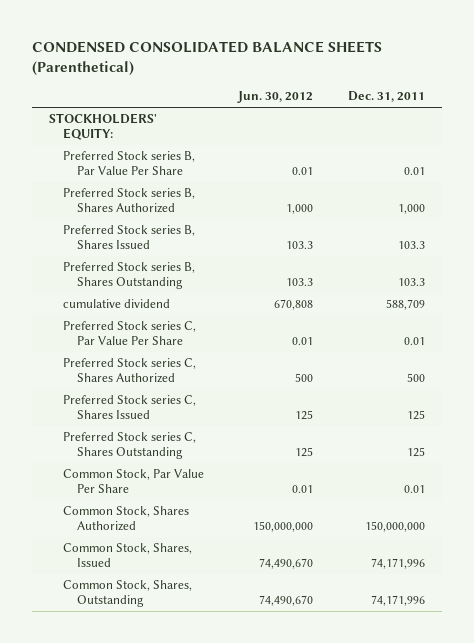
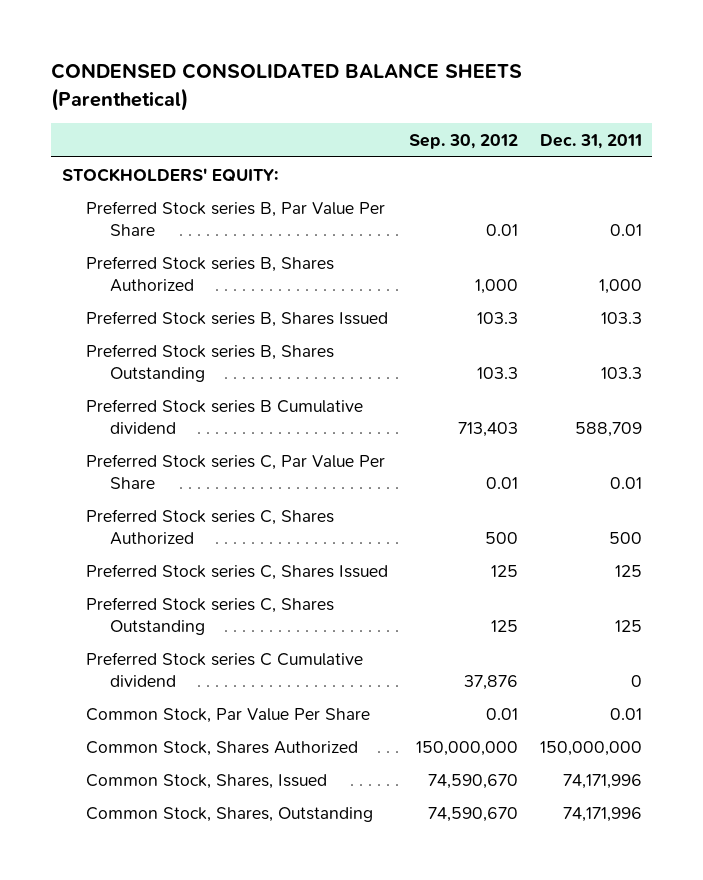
- | Jun. 30, 2012 | Dec. 31, 2011
+ | Sep. 30, 2012 | Dec. 31, 2011
- cumulative dividend | 670,808 | 588,709
+ Preferred Stock series B Cumulative dividend | 713,403 | 588,709
+ Preferred Stock series C Cumulative dividend | 37,876 | 0

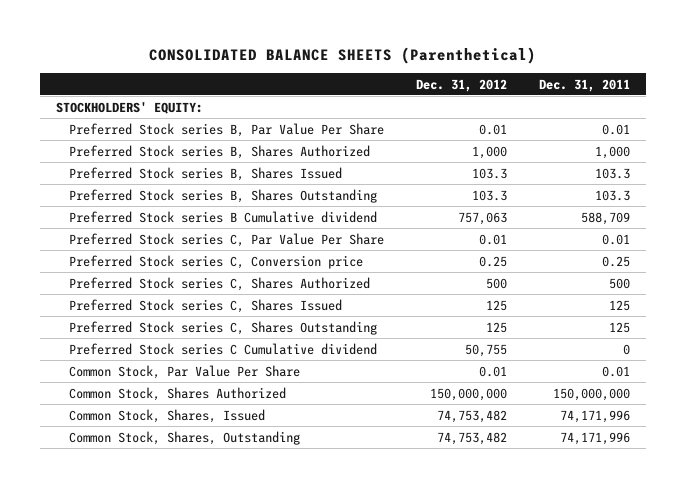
- CONDENSED CONSOLIDATED BALANCE SHEETS (Parenthetical)
+ CONSOLIDATED BALANCE SHEETS (Parenthetical)
- | Sep. 30, 2012 | Dec. 31, 2011
+ | Dec. 31, 2012 | Dec. 31, 2011
+ Preferred Stock series C, Conversion price | 0.25 | 0.25

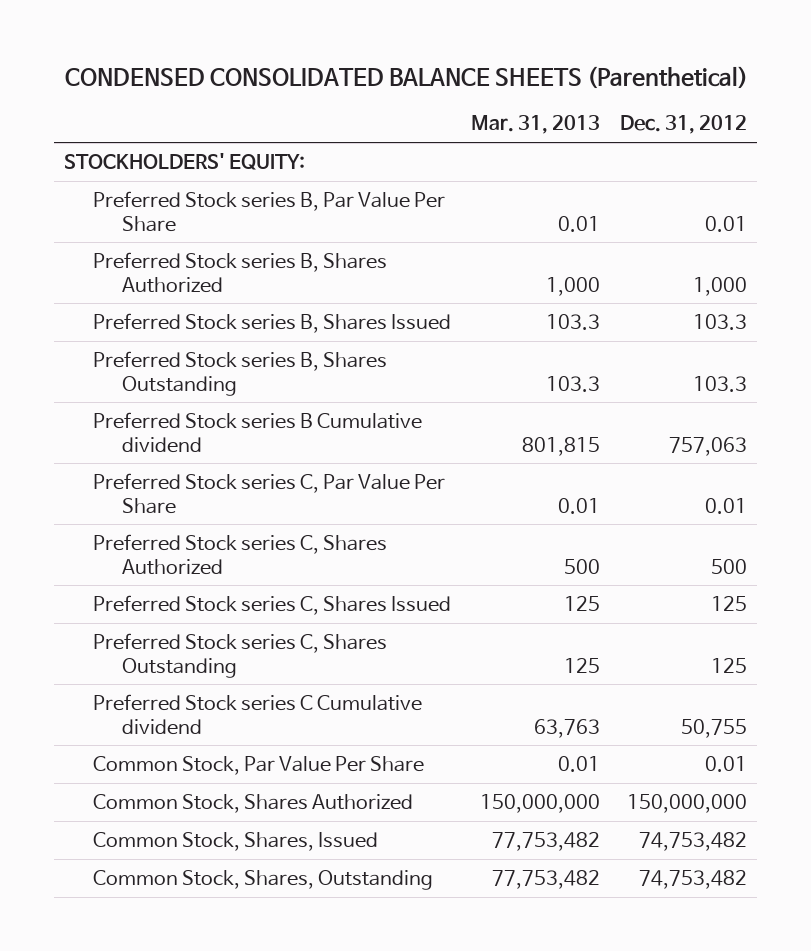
- CONSOLIDATED BALANCE SHEETS (Parenthetical)
+ CONDENSED CONSOLIDATED BALANCE SHEETS (Parenthetical)
- | Dec. 31, 2012 | Dec. 31, 2011
+ | Mar. 31, 2013 | Dec. 31, 2012
- Preferred Stock series C, Conversion price | 0.25 | 0.25

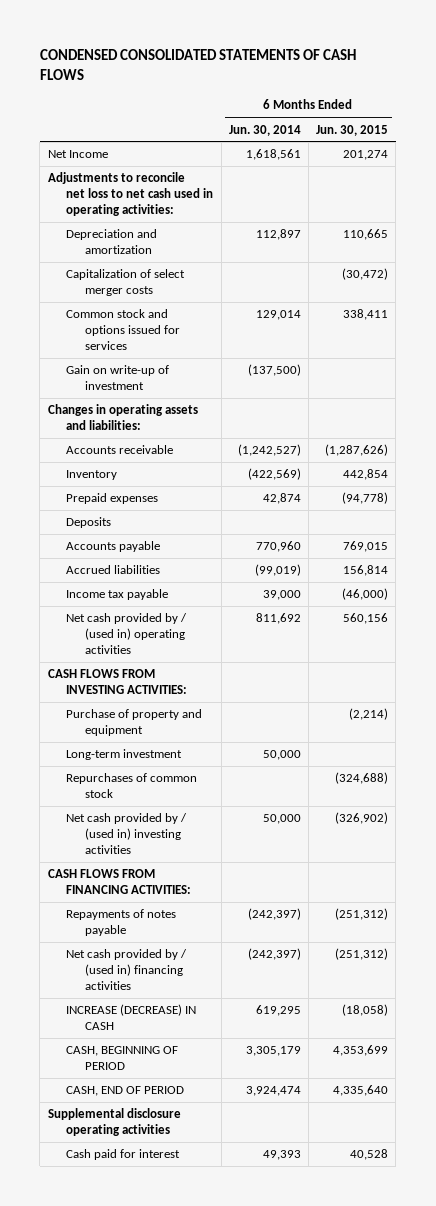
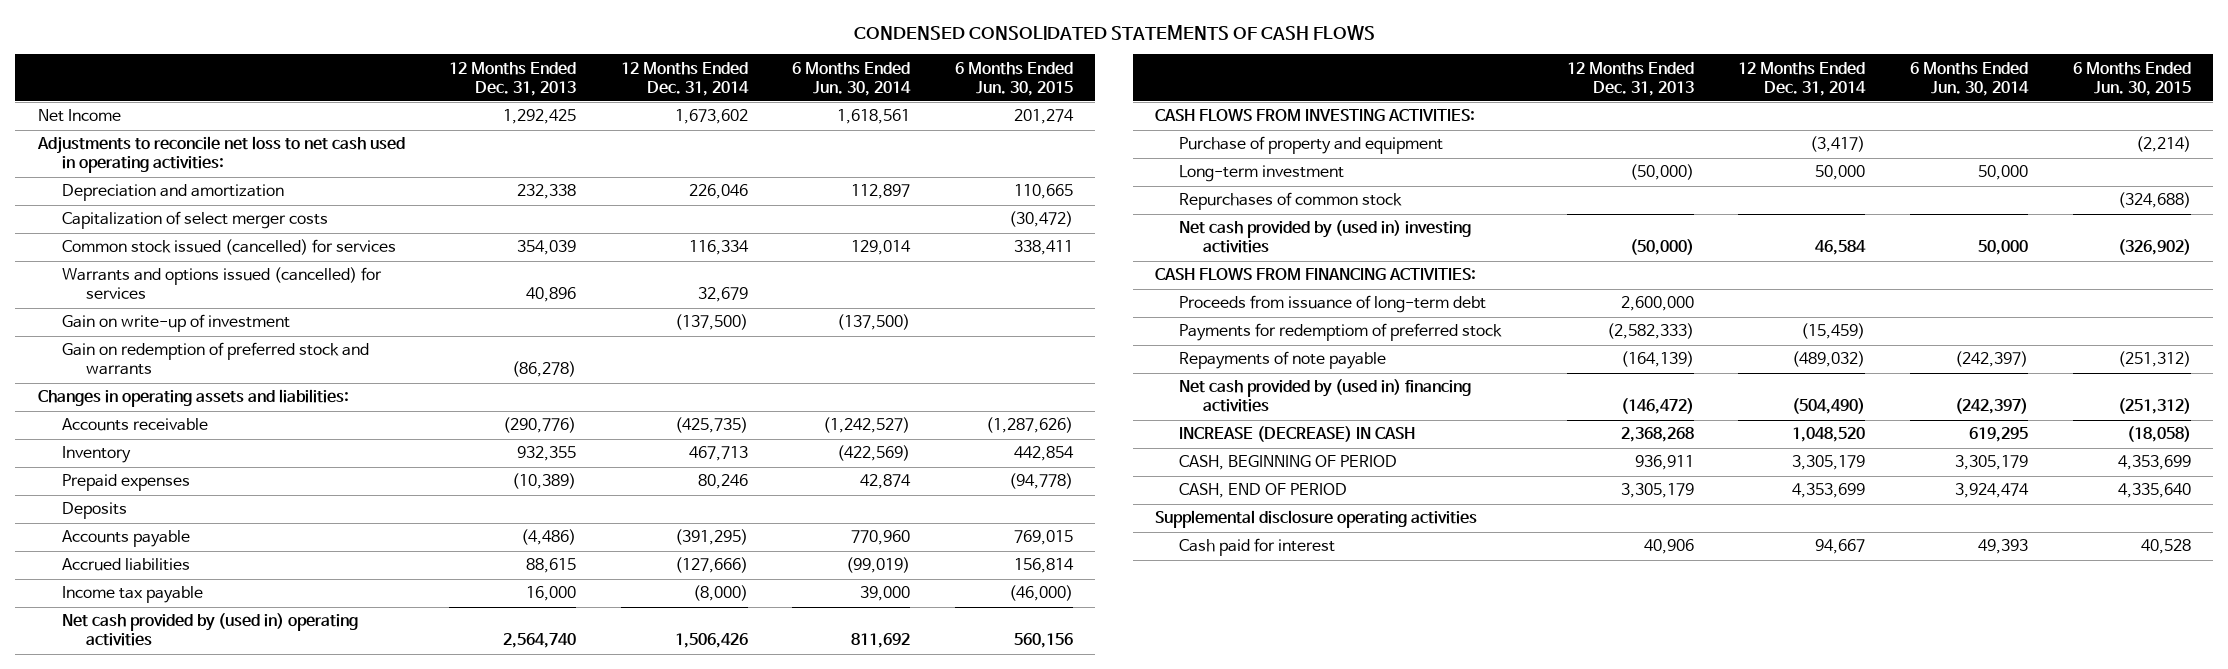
- | 6 Months Ended Jun. 30, 2014 | 6 Months Ended Jun. 30, 2015
+ | 12 Months Ended Dec. 31, 2013 | 12 Months Ended Dec. 31, 2014 | 6 Months Ended Jun. 30, 2014 | 6 Months Ended Jun. 30, 2015
- Common stock and options issued for services | 129,014 | 338,411
+ Common stock issued (cancelled) for services | 354,039 | 116,334 | 129,014 | 338,411
+ Warrants and options issued (cancelled) for services | 40,896 | 32,679 | |
+ Gain on redemption of preferred stock and warrants | (86,278) | | |
- Net cash provided by / (used in) operating activities | 811,692 | 560,156
+ Net cash provided by (used in) operating activities | 2,564,740 | 1,506,426 | 811,692 | 560,156
- Net cash provided by / (used in) investing activities | 50,000 | (326,902)
+ Net cash provided by (used in) investing activities | (50,000) | 46,584 | 50,000 | (326,902)
- Repayments of notes payable | (242,397) | (251,312)
- Net cash provided by / (used in) financing activities | (242,397) | (251,312)
+ Proceeds from issuance of long-term debt | 2,600,000 | | |
+ Payments for redemptiom of preferred stock | (2,582,333) | (15,459) | |
+ Repayments of note payable | (164,139) | (489,032) | (242,397) | (251,312)
+ Net cash provided by (used in) financing activities | (146,472) | (504,490) | (242,397) | (251,312)

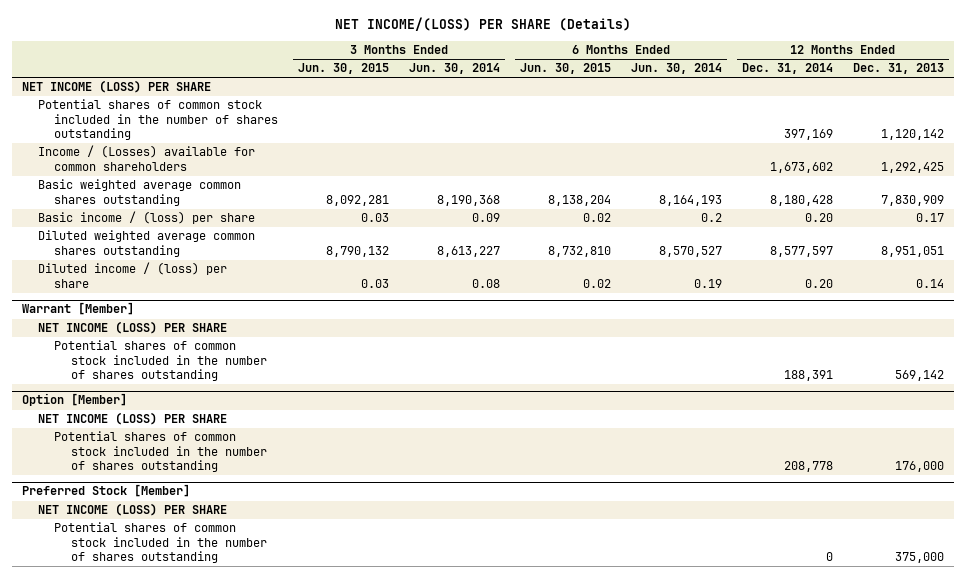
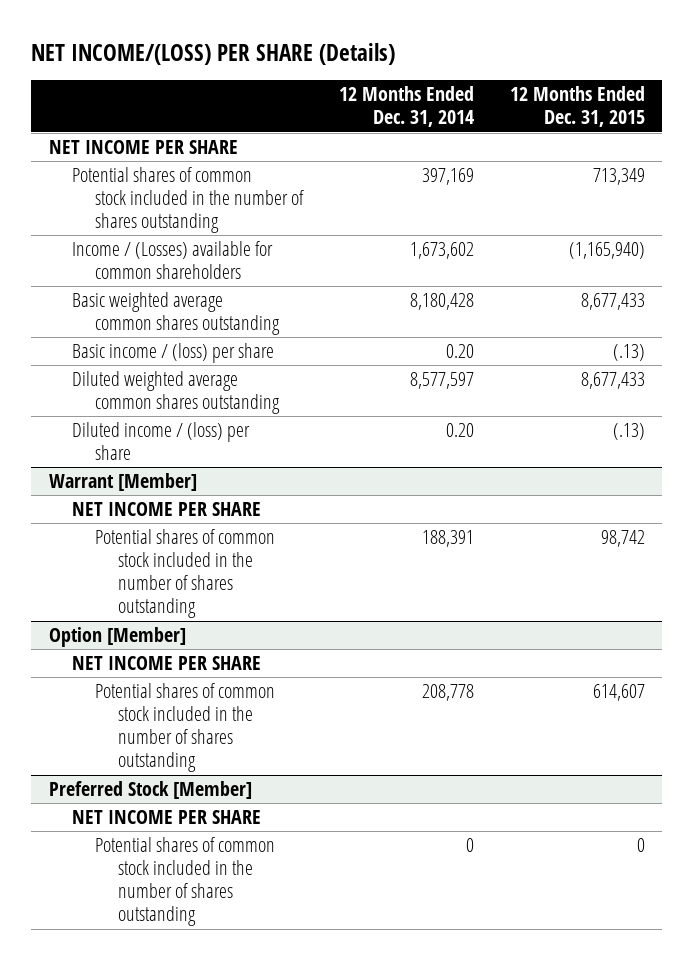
- | 3 Months Ended Jun. 30, 2015 | 3 Months Ended Jun. 30, 2014 | 6 Months Ended Jun. 30, 2015 | 6 Months Ended Jun. 30, 2014 | 12 Months Ended Dec. 31, 2014 | 12 Months Ended Dec. 31, 2013
+ | 12 Months Ended Dec. 31, 2014 | 12 Months Ended Dec. 31, 2015
- NET INCOME (LOSS) PER SHARE
+ NET INCOME PER SHARE
@ Warrant [Member]
- NET INCOME (LOSS) PER SHARE
+ NET INCOME PER SHARE
@ Option [Member]
- NET INCOME (LOSS) PER SHARE
+ NET INCOME PER SHARE
@ Preferred Stock [Member]
- NET INCOME (LOSS) PER SHARE
+ NET INCOME PER SHARE

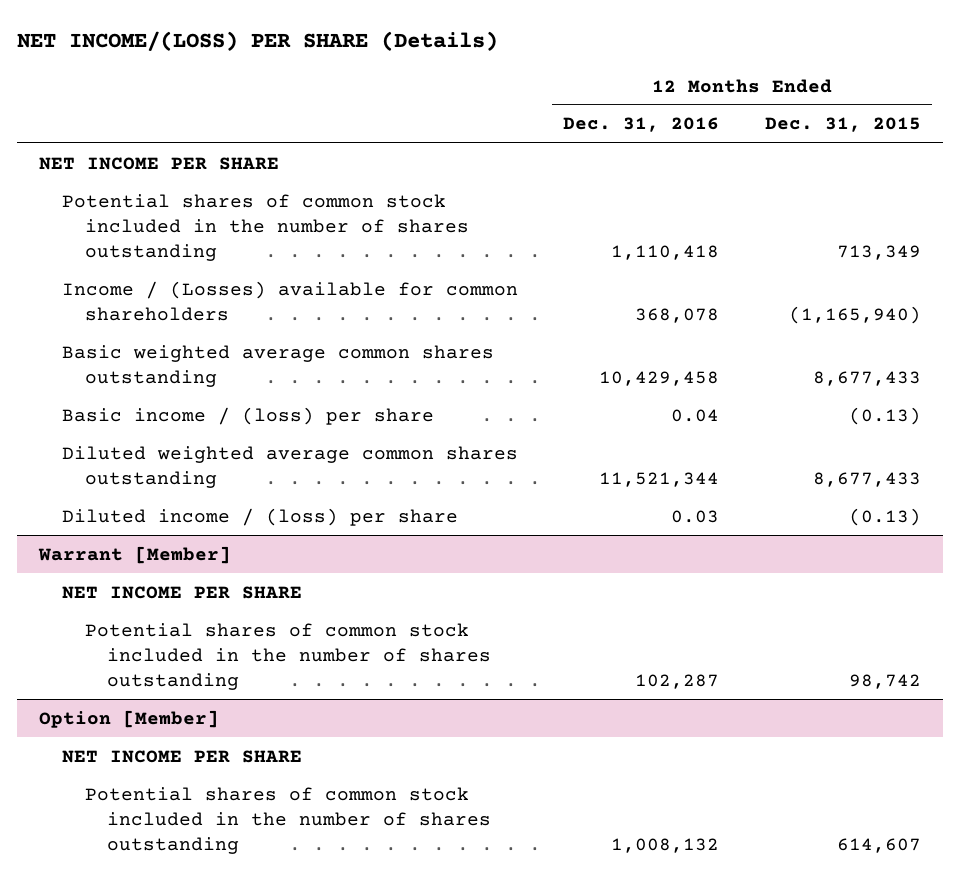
- | 12 Months Ended Dec. 31, 2014 | 12 Months Ended Dec. 31, 2015
+ | 12 Months Ended Dec. 31, 2016 | 12 Months Ended Dec. 31, 2015
- Basic income / (loss) per share | 0.20 | (.13)
+ Basic income / (loss) per share | 0.04 | (0.13)
- Diluted income / (loss) per share | 0.20 | (.13)
+ Diluted income / (loss) per share | 0.03 | (0.13)
- Preferred Stock [Member]
- NET INCOME PER SHARE
- Potential shares of common stock included in the number of shares outstanding | 0 | 0

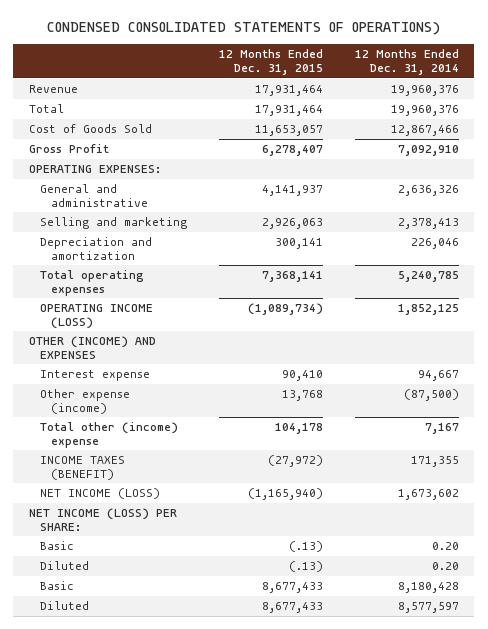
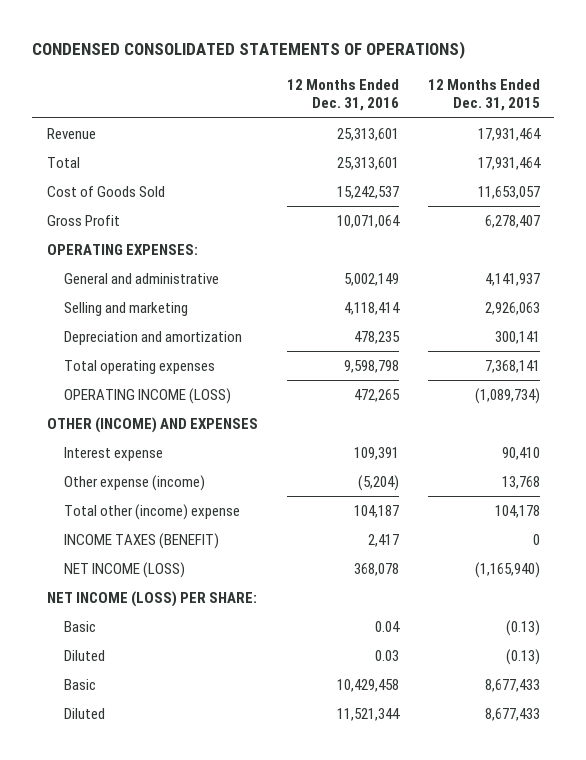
- | 12 Months Ended Dec. 31, 2015 | 12 Months Ended Dec. 31, 2014
+ | 12 Months Ended Dec. 31, 2016 | 12 Months Ended Dec. 31, 2015
- INCOME TAXES (BENEFIT) | (27,972) | 171,355
+ INCOME TAXES (BENEFIT) | 2,417 | 0
- Basic | (.13) | 0.20
- Diluted | (.13) | 0.20
+ Basic | 0.04 | (0.13)
+ Diluted | 0.03 | (0.13)

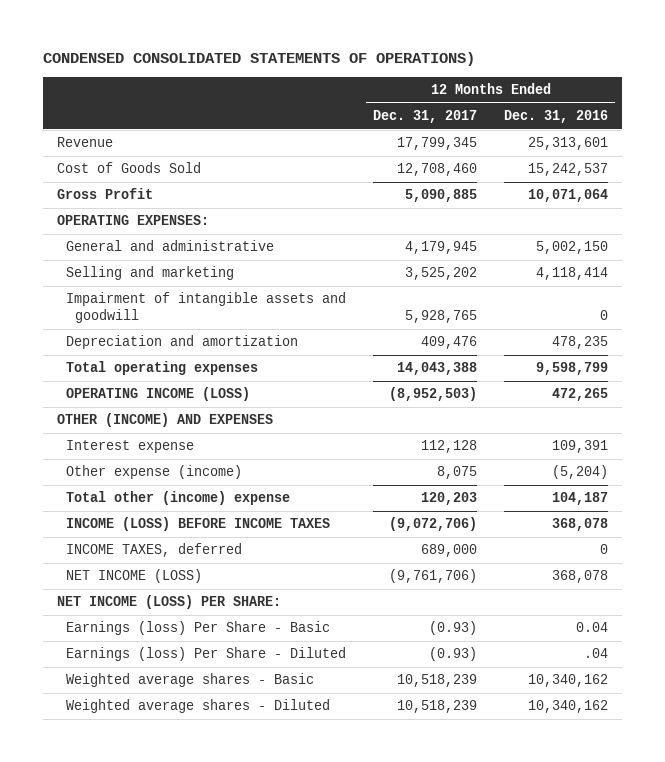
- | 12 Months Ended Dec. 31, 2016 | 12 Months Ended Dec. 31, 2015
+ | 12 Months Ended Dec. 31, 2017 | 12 Months Ended Dec. 31, 2016
- Total | 25,313,601 | 17,931,464
- General and administrative | 5,002,149 | 4,141,937
+ General and administrative | 4,179,945 | 5,002,150
+ Impairment of intangible assets and goodwill | 5,928,765 | 0
- Total operating expenses | 9,598,798 | 7,368,141
+ Total operating expenses | 14,043,388 | 9,598,799
- INCOME TAXES (BENEFIT) | 2,417 | 0
+ INCOME (LOSS) BEFORE INCOME TAXES | (9,072,706) | 368,078
+ INCOME TAXES, deferred | 689,000 | 0
- Basic | 0.04 | (0.13)
- Diluted | 0.03 | (0.13)
- Basic | 10,429,458 | 8,677,433
- Diluted | 11,521,344 | 8,677,433
+ Earnings (loss) Per Share - Basic | (0.93) | 0.04
+ Earnings (loss) Per Share - Diluted | (0.93) | .04
+ Weighted average shares - Basic | 10,518,239 | 10,340,162
+ Weighted average shares - Diluted | 10,518,239 | 10,340,162

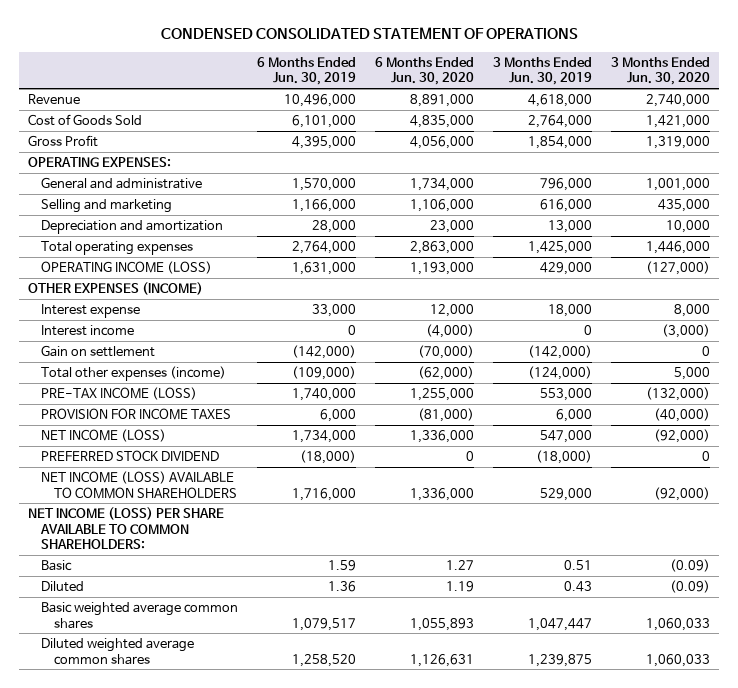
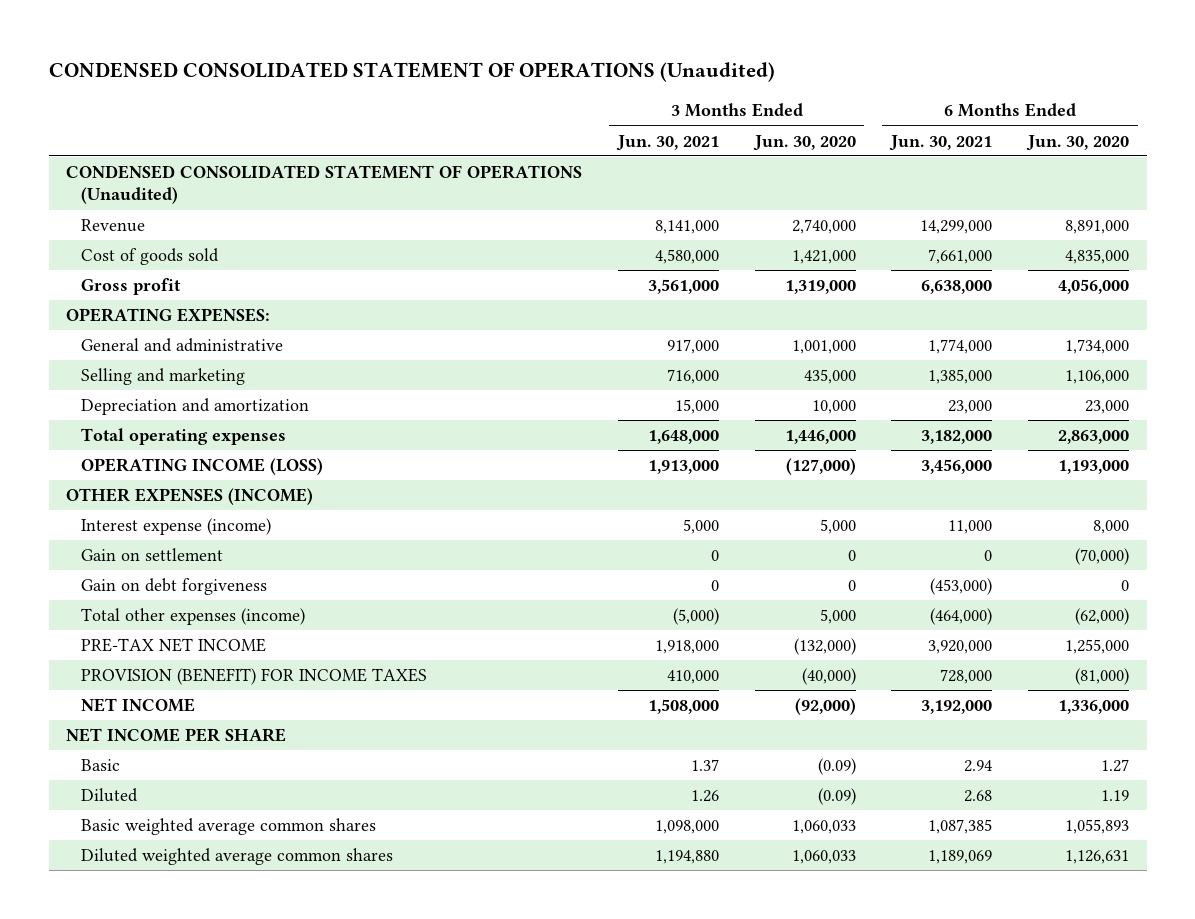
- CONDENSED CONSOLIDATED STATEMENT OF OPERATIONS
+ CONDENSED CONSOLIDATED STATEMENT OF OPERATIONS (Unaudited)
- | 6 Months Ended Jun. 30, 2019 | 6 Months Ended Jun. 30, 2020 | 3 Months Ended Jun. 30, 2019 | 3 Months Ended Jun. 30, 2020
+ | 3 Months Ended Jun. 30, 2021 | 3 Months Ended Jun. 30, 2020 | 6 Months Ended Jun. 30, 2021 | 6 Months Ended Jun. 30, 2020
+ CONDENSED CONSOLIDATED STATEMENT OF OPERATIONS (Unaudited)
- Cost of Goods Sold | 6,101,000 | 4,835,000 | 2,764,000 | 1,421,000
- Gross Profit | 4,395,000 | 4,056,000 | 1,854,000 | 1,319,000
+ Cost of goods sold | 4,580,000 | 1,421,000 | 7,661,000 | 4,835,000
+ Gross profit | 3,561,000 | 1,319,000 | 6,638,000 | 4,056,000
- Interest expense | 33,000 | 12,000 | 18,000 | 8,000
- Interest income | 0 | (4,000) | 0 | (3,000)
+ Interest expense (income) | 5,000 | 5,000 | 11,000 | 8,000
+ Gain on debt forgiveness | 0 | 0 | (453,000) | 0
- PRE-TAX INCOME (LOSS) | 1,740,000 | 1,255,000 | 553,000 | (132,000)
- PROVISION FOR INCOME TAXES | 6,000 | (81,000) | 6,000 | (40,000)
- NET INCOME (LOSS) | 1,734,000 | 1,336,000 | 547,000 | (92,000)
- PREFERRED STOCK DIVIDEND | (18,000) | 0 | (18,000) | 0
- NET INCOME (LOSS) AVAILABLE TO COMMON SHAREHOLDERS | 1,716,000 | 1,336,000 | 529,000 | (92,000)
- NET INCOME (LOSS) PER SHARE AVAILABLE TO COMMON SHAREHOLDERS:
+ PRE-TAX NET INCOME | 1,918,000 | (132,000) | 3,920,000 | 1,255,000
+ PROVISION (BENEFIT) FOR INCOME TAXES | 410,000 | (40,000) | 728,000 | (81,000)
+ NET INCOME | 1,508,000 | (92,000) | 3,192,000 | 1,336,000
+ NET INCOME PER SHARE

